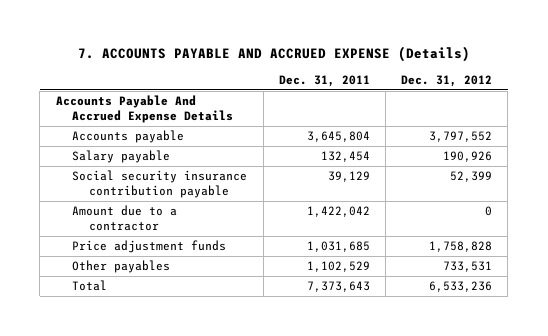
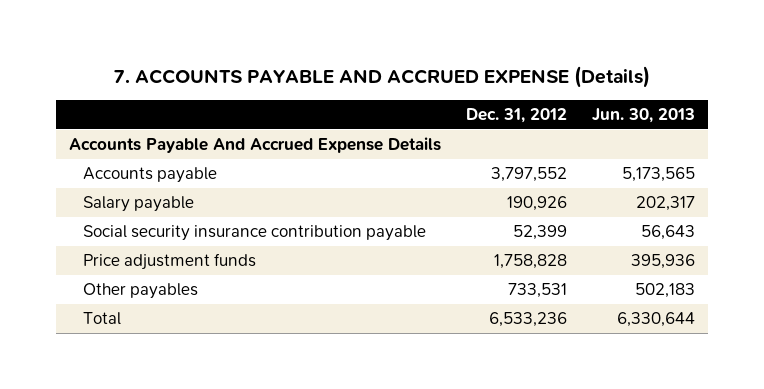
- | Dec. 31, 2011 | Dec. 31, 2012
+ | Dec. 31, 2012 | Jun. 30, 2013
- Amount due to a contractor | 1,422,042 | 0

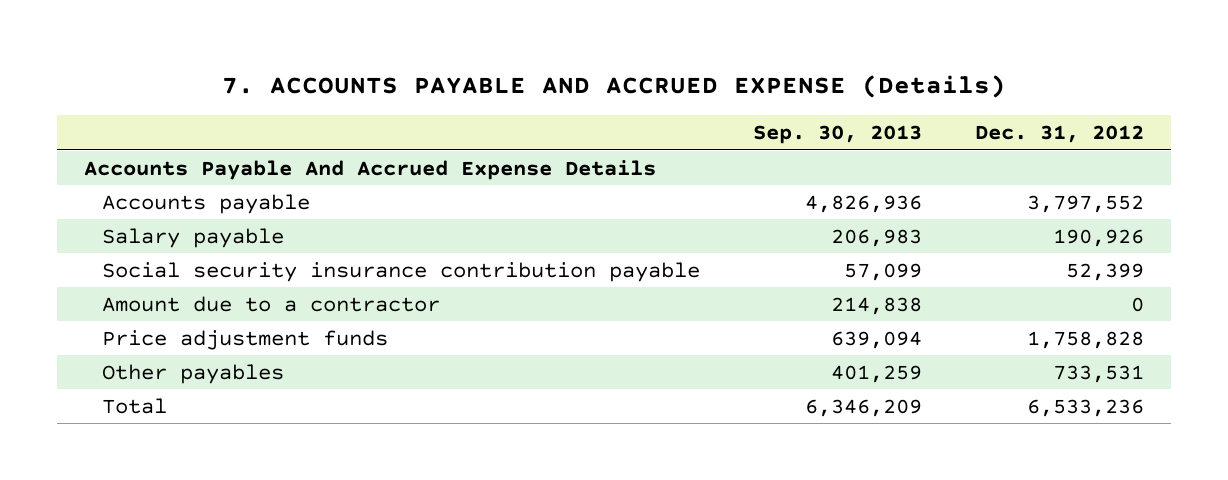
- | Dec. 31, 2012 | Jun. 30, 2013
+ | Sep. 30, 2013 | Dec. 31, 2012
+ Amount due to a contractor | 214,838 | 0

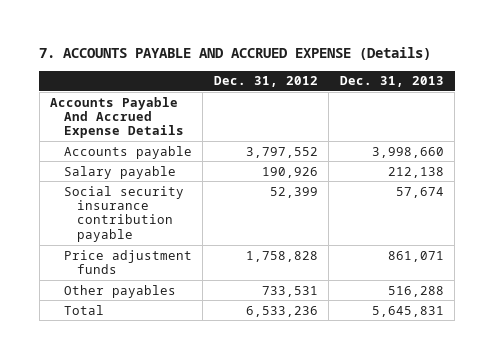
- | Sep. 30, 2013 | Dec. 31, 2012
+ | Dec. 31, 2012 | Dec. 31, 2013
- Amount due to a contractor | 214,838 | 0

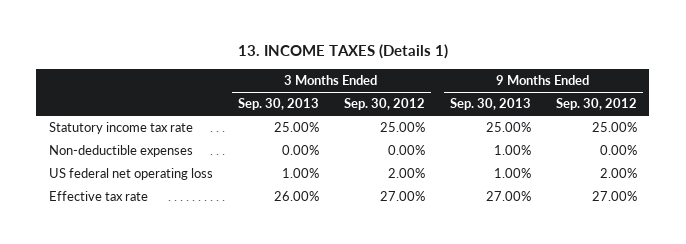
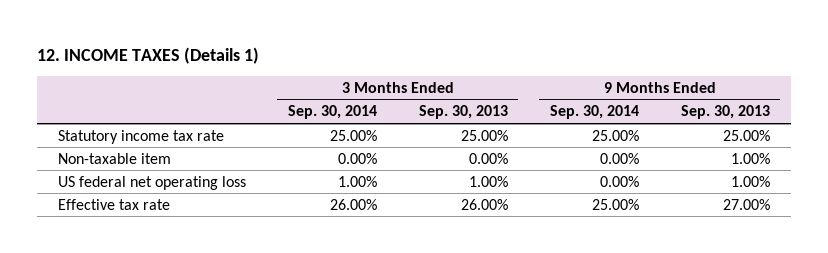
- 13. INCOME TAXES (Details 1)
+ 12. INCOME TAXES (Details 1)
- | 3 Months Ended Sep. 30, 2013 | 3 Months Ended Sep. 30, 2012 | 9 Months Ended Sep. 30, 2013 | 9 Months Ended Sep. 30, 2012
+ | 3 Months Ended Sep. 30, 2014 | 3 Months Ended Sep. 30, 2013 | 9 Months Ended Sep. 30, 2014 | 9 Months Ended Sep. 30, 2013
- Non-deductible expenses | 0.00% | 0.00% | 1.00% | 0.00%
+ Non-taxable item | 0.00% | 0.00% | 0.00% | 1.00%

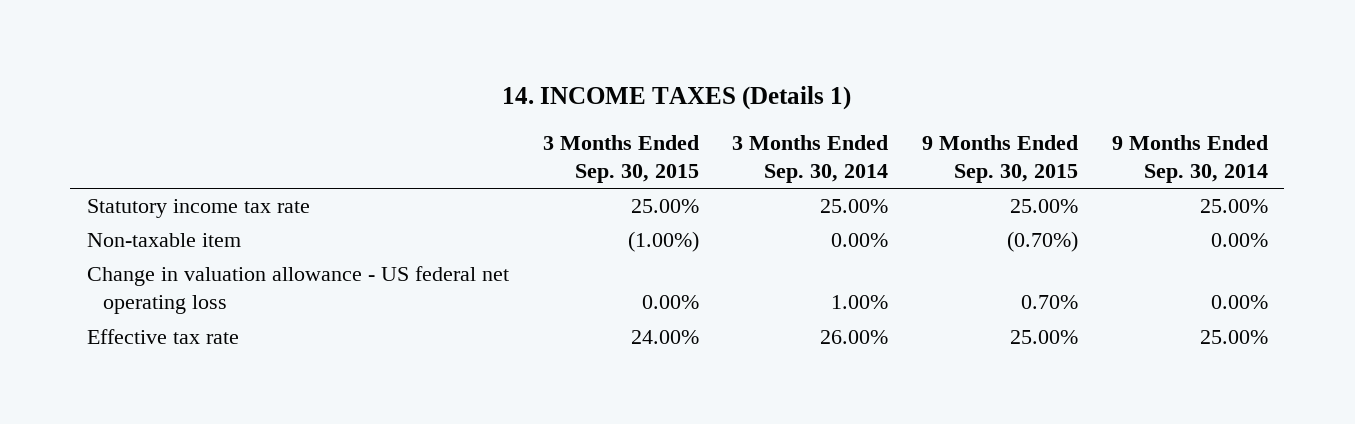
- 12. INCOME TAXES (Details 1)
+ 14. INCOME TAXES (Details 1)
- | 3 Months Ended Sep. 30, 2014 | 3 Months Ended Sep. 30, 2013 | 9 Months Ended Sep. 30, 2014 | 9 Months Ended Sep. 30, 2013
+ | 3 Months Ended Sep. 30, 2015 | 3 Months Ended Sep. 30, 2014 | 9 Months Ended Sep. 30, 2015 | 9 Months Ended Sep. 30, 2014
- US federal net operating loss | 1.00% | 1.00% | 0.00% | 1.00%
+ Change in valuation allowance - US federal net operating loss | 0.00% | 1.00% | 0.70% | 0.00%

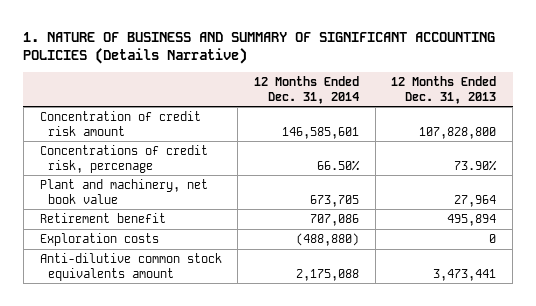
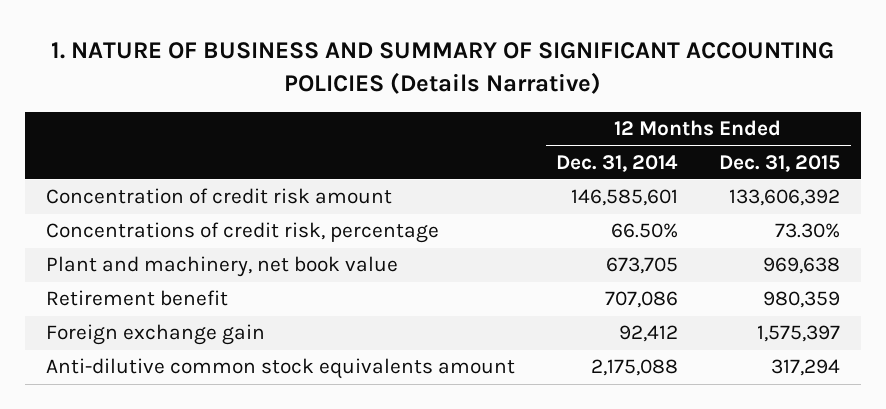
- | 12 Months Ended Dec. 31, 2014 | 12 Months Ended Dec. 31, 2013
+ | 12 Months Ended Dec. 31, 2014 | 12 Months Ended Dec. 31, 2015
- Concentrations of credit risk, percenage | 66.50% | 73.90%
+ Concentrations of credit risk, percentage | 66.50% | 73.30%
- Exploration costs | (488,880) | 0
+ Foreign exchange gain | 92,412 | 1,575,397

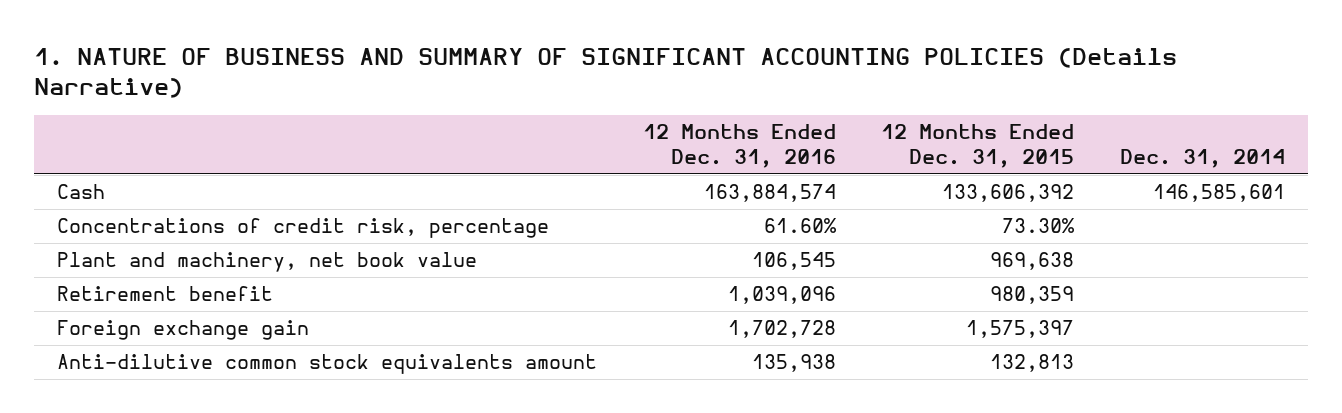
- | 12 Months Ended Dec. 31, 2014 | 12 Months Ended Dec. 31, 2015
+ | 12 Months Ended Dec. 31, 2016 | 12 Months Ended Dec. 31, 2015 | Dec. 31, 2014
- Concentration of credit risk amount | 146,585,601 | 133,606,392
+ Cash | 163,884,574 | 133,606,392 | 146,585,601
- Anti-dilutive common stock equivalents amount | 2,175,088 | 317,294
+ Anti-dilutive common stock equivalents amount | 135,938 | 132,813 |

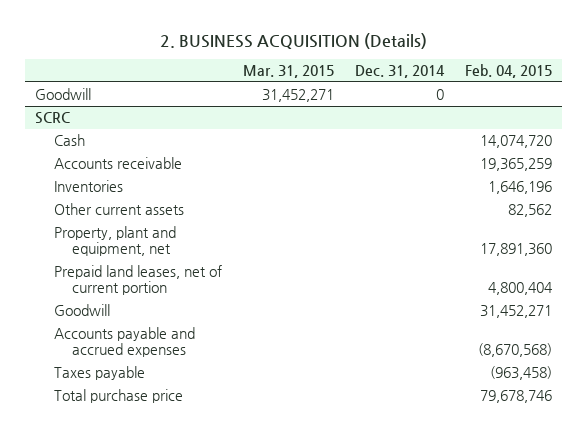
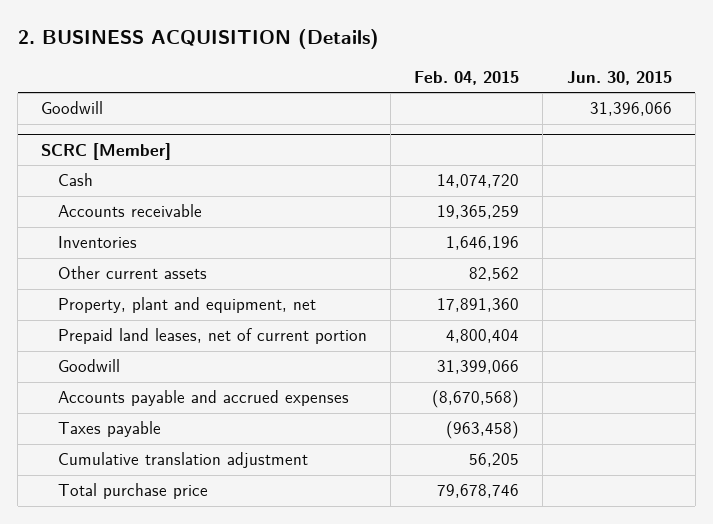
- | Mar. 31, 2015 | Dec. 31, 2014 | Feb. 04, 2015
+ | Feb. 04, 2015 | Jun. 30, 2015
- SCRC
+ SCRC [Member]
- Goodwill | | | 31,452,271
+ Goodwill | 31,399,066 |
+ Cumulative translation adjustment | 56,205 |

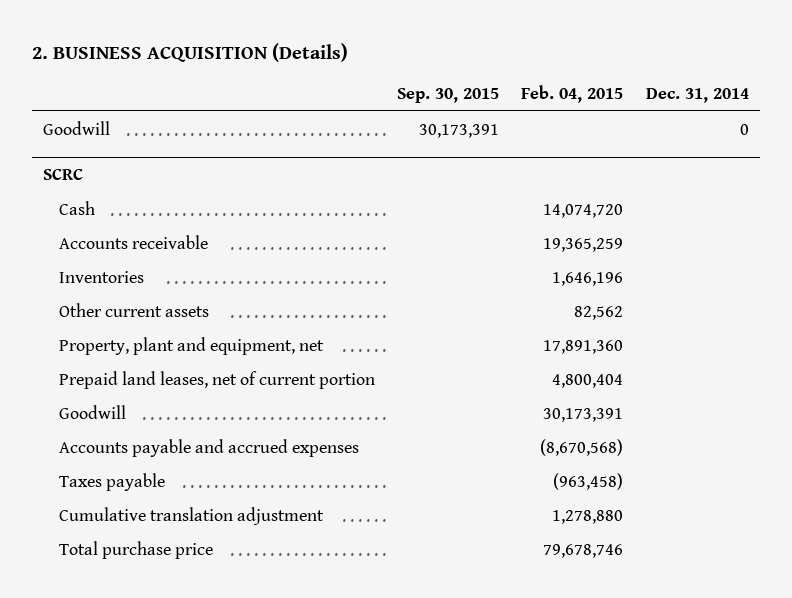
- | Feb. 04, 2015 | Jun. 30, 2015
+ | Sep. 30, 2015 | Feb. 04, 2015 | Dec. 31, 2014
- SCRC [Member]
+ SCRC
- Goodwill | 31,399,066 |
+ Goodwill | | 30,173,391 |
- Cumulative translation adjustment | 56,205 |
+ Cumulative translation adjustment | | 1,278,880 |

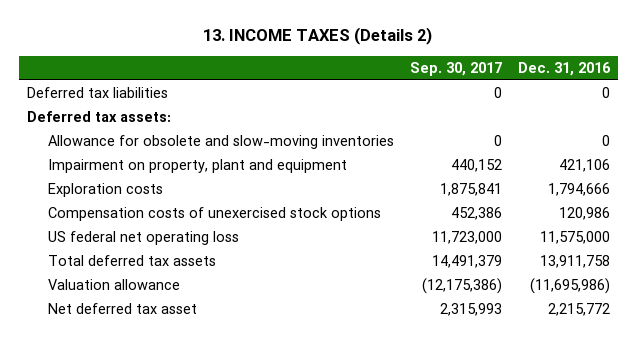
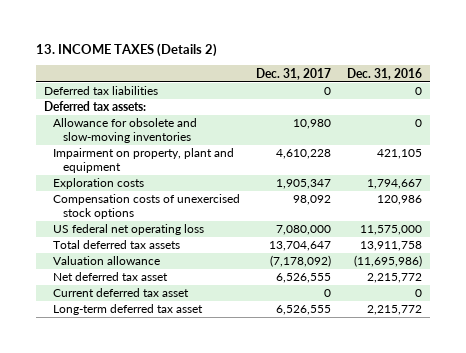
- | Sep. 30, 2017 | Dec. 31, 2016
+ | Dec. 31, 2017 | Dec. 31, 2016
- Impairment on property, plant and equipment | 440,152 | 421,106
- Exploration costs | 1,875,841 | 1,794,666
+ Impairment on property, plant and equipment | 4,610,228 | 421,105
+ Exploration costs | 1,905,347 | 1,794,667
+ Current deferred tax asset | 0 | 0
+ Long-term deferred tax asset | 6,526,555 | 2,215,772

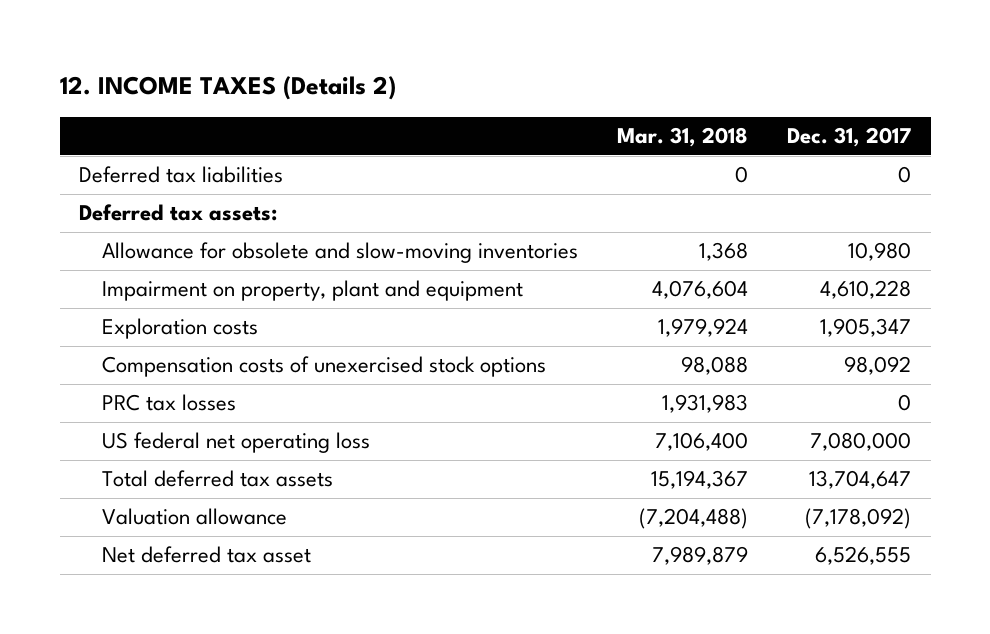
- 13. INCOME TAXES (Details 2)
+ 12. INCOME TAXES (Details 2)
- | Dec. 31, 2017 | Dec. 31, 2016
+ | Mar. 31, 2018 | Dec. 31, 2017
+ PRC tax losses | 1,931,983 | 0
- Current deferred tax asset | 0 | 0
- Long-term deferred tax asset | 6,526,555 | 2,215,772

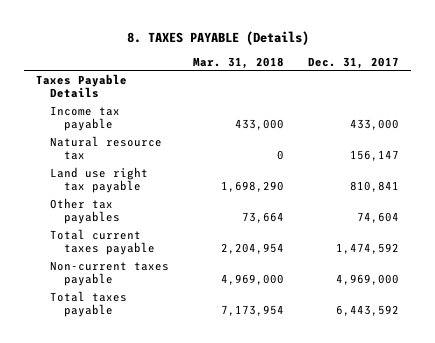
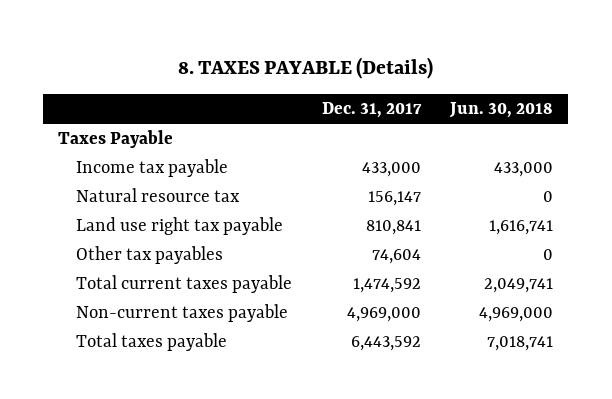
- | Mar. 31, 2018 | Dec. 31, 2017
+ | Dec. 31, 2017 | Jun. 30, 2018
- Taxes Payable Details
+ Taxes Payable

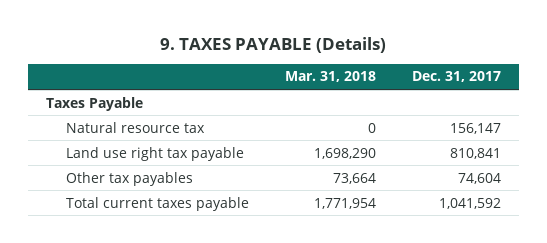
- 8. TAXES PAYABLE (Details)
+ 9. TAXES PAYABLE (Details)
- | Dec. 31, 2017 | Jun. 30, 2018
+ | Mar. 31, 2018 | Dec. 31, 2017
- Income tax payable | 433,000 | 433,000
- Total current taxes payable | 1,474,592 | 2,049,741
- Non-current taxes payable | 4,969,000 | 4,969,000
- Total taxes payable | 6,443,592 | 7,018,741
+ Total current taxes payable | 1,771,954 | 1,041,592

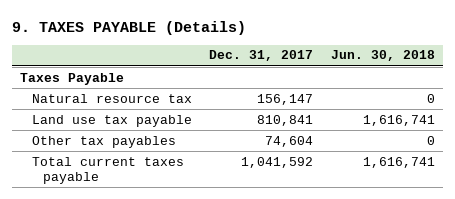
- | Mar. 31, 2018 | Dec. 31, 2017
+ | Dec. 31, 2017 | Jun. 30, 2018
- Land use right tax payable | 1,698,290 | 810,841
+ Land use tax payable | 810,841 | 1,616,741

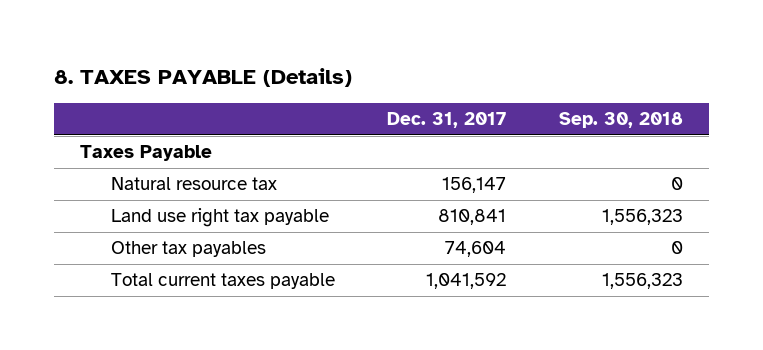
- 9. TAXES PAYABLE (Details)
+ 8. TAXES PAYABLE (Details)
- | Dec. 31, 2017 | Jun. 30, 2018
+ | Dec. 31, 2017 | Sep. 30, 2018
- Land use tax payable | 810,841 | 1,616,741
+ Land use right tax payable | 810,841 | 1,556,323

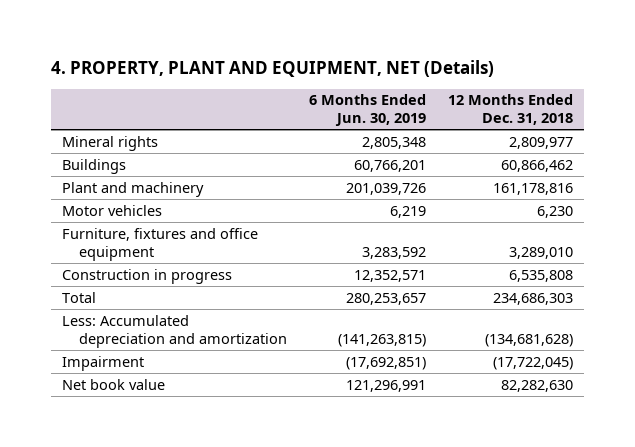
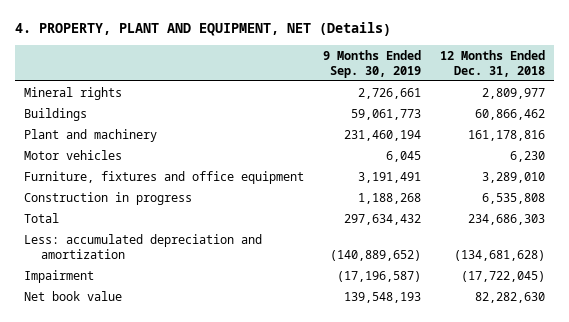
- | 6 Months Ended Jun. 30, 2019 | 12 Months Ended Dec. 31, 2018
+ | 9 Months Ended Sep. 30, 2019 | 12 Months Ended Dec. 31, 2018
- Less: Accumulated depreciation and amortization | (141,263,815) | (134,681,628)
+ Less: accumulated depreciation and amortization | (140,889,652) | (134,681,628)

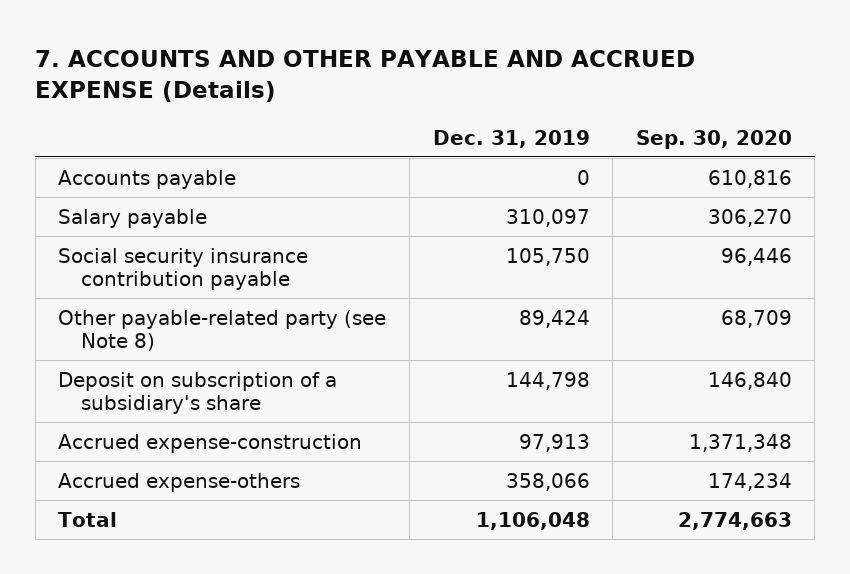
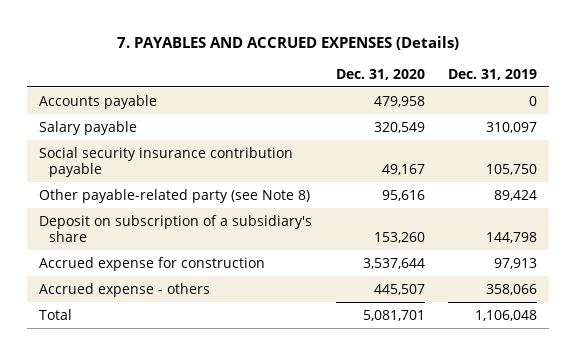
- 7. ACCOUNTS AND OTHER PAYABLE AND ACCRUED EXPENSE (Details)
+ 7. PAYABLES AND ACCRUED EXPENSES (Details)
- | Dec. 31, 2019 | Sep. 30, 2020
+ | Dec. 31, 2020 | Dec. 31, 2019
- Accrued expense-construction | 97,913 | 1,371,348
- Accrued expense-others | 358,066 | 174,234
+ Accrued expense for construction | 3,537,644 | 97,913
+ Accrued expense - others | 445,507 | 358,066

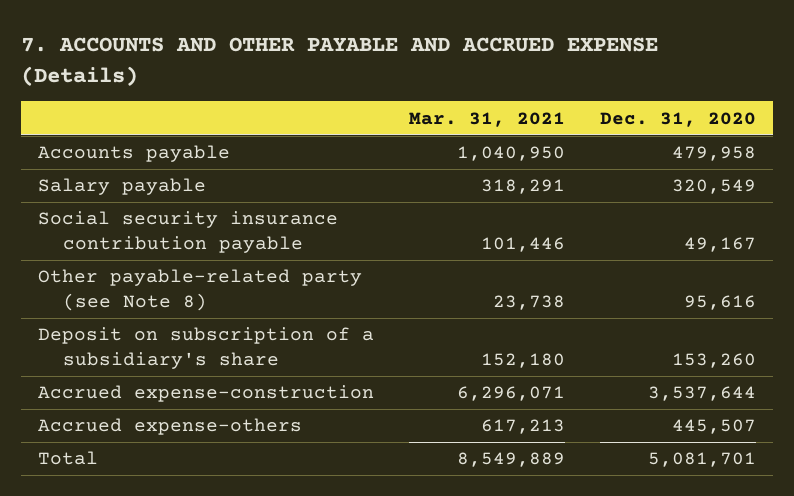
- 7. PAYABLES AND ACCRUED EXPENSES (Details)
+ 7. ACCOUNTS AND OTHER PAYABLE AND ACCRUED EXPENSE (Details)
- | Dec. 31, 2020 | Dec. 31, 2019
+ | Mar. 31, 2021 | Dec. 31, 2020
- Accrued expense for construction | 3,537,644 | 97,913
- Accrued expense - others | 445,507 | 358,066
+ Accrued expense-construction | 6,296,071 | 3,537,644
+ Accrued expense-others | 617,213 | 445,507

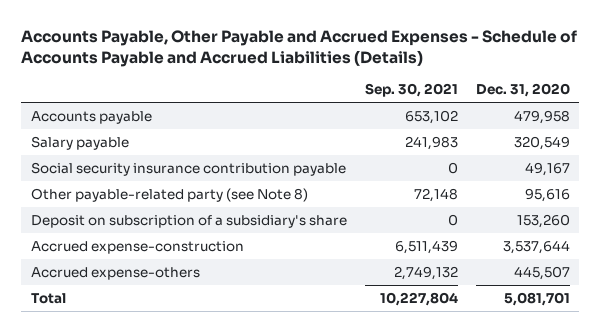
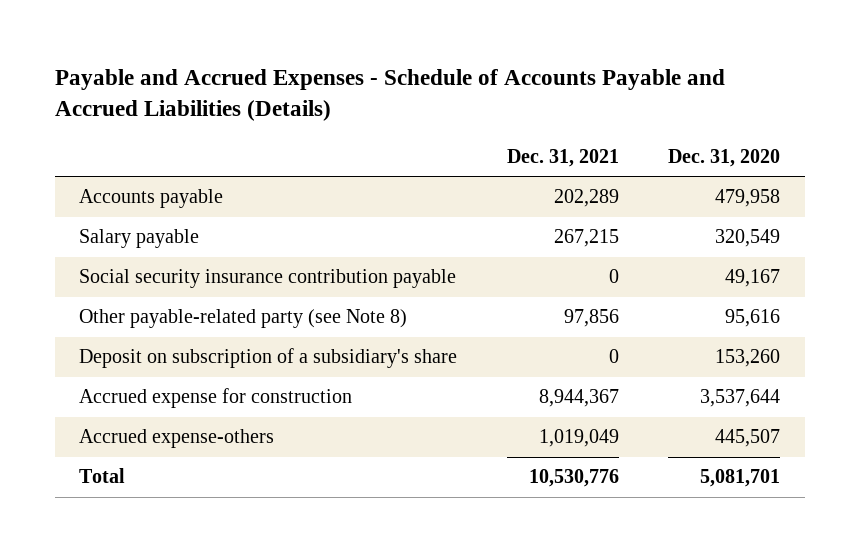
- Accounts Payable, Other Payable and Accrued Expenses - Schedule of Accounts Payable and Accrued Liabilities (Details)
+ Payable and Accrued Expenses - Schedule of Accounts Payable and Accrued Liabilities (Details)
- | Sep. 30, 2021 | Dec. 31, 2020
+ | Dec. 31, 2021 | Dec. 31, 2020
- Accrued expense-construction | 6,511,439 | 3,537,644
+ Accrued expense for construction | 8,944,367 | 3,537,644

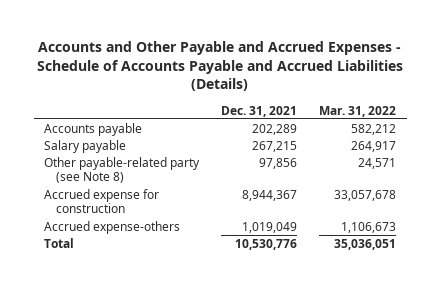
- Payable and Accrued Expenses - Schedule of Accounts Payable and Accrued Liabilities (Details)
+ Accounts and Other Payable and Accrued Expenses - Schedule of Accounts Payable and Accrued Liabilities (Details)
- | Dec. 31, 2021 | Dec. 31, 2020
+ | Dec. 31, 2021 | Mar. 31, 2022
- Social security insurance contribution payable | 0 | 49,167
- Deposit on subscription of a subsidiary's share | 0 | 153,260

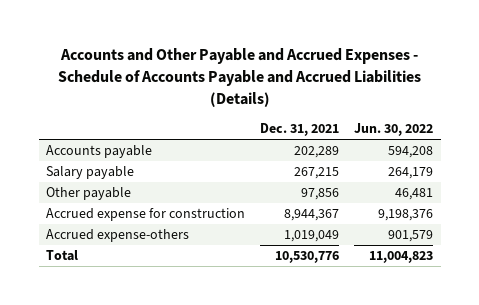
- | Dec. 31, 2021 | Mar. 31, 2022
+ | Dec. 31, 2021 | Jun. 30, 2022
- Other payable-related party (see Note 8) | 97,856 | 24,571
+ Other payable | 97,856 | 46,481

